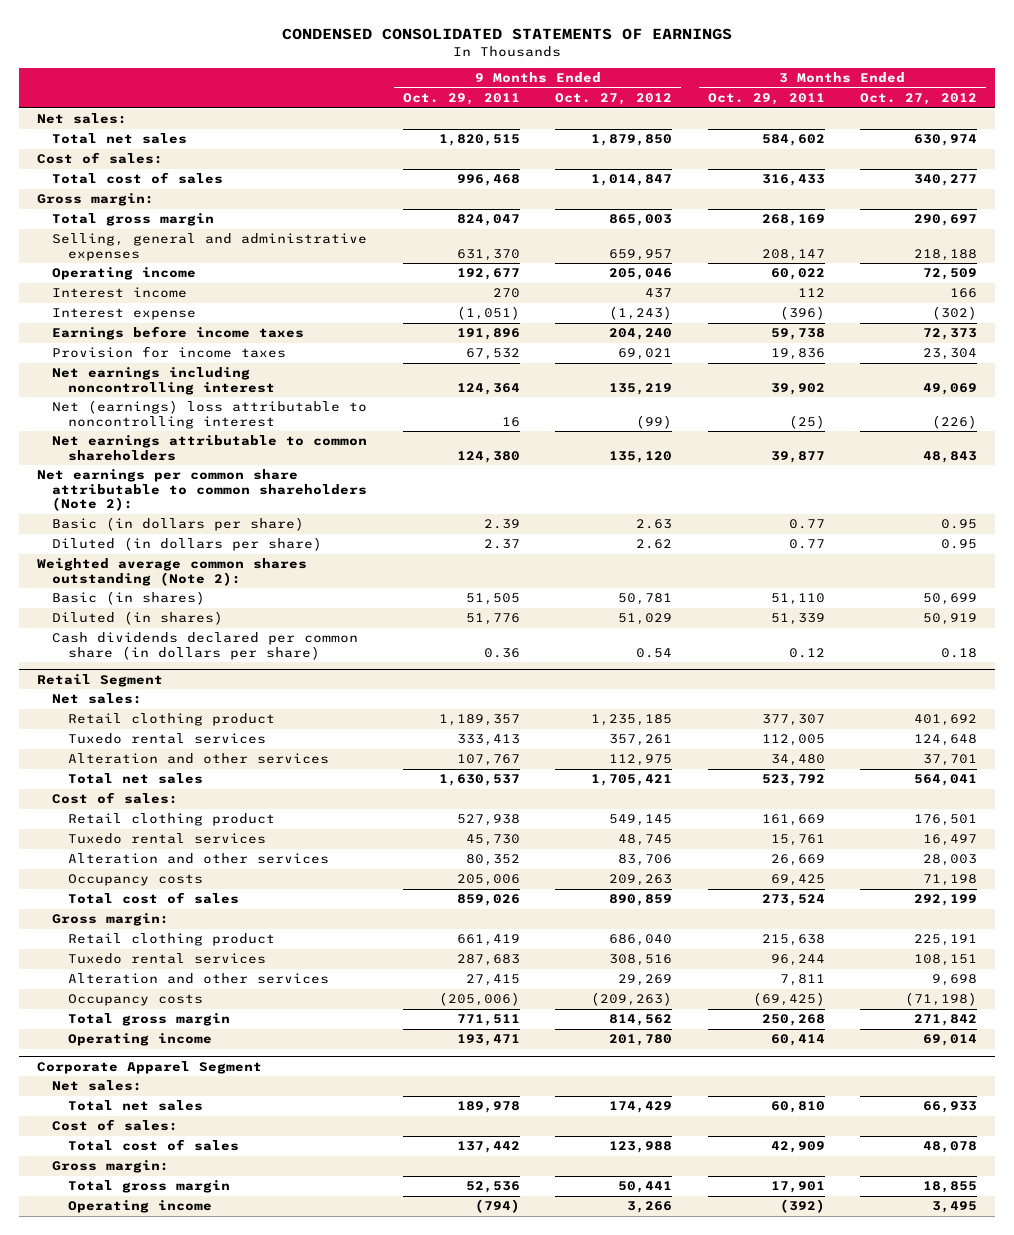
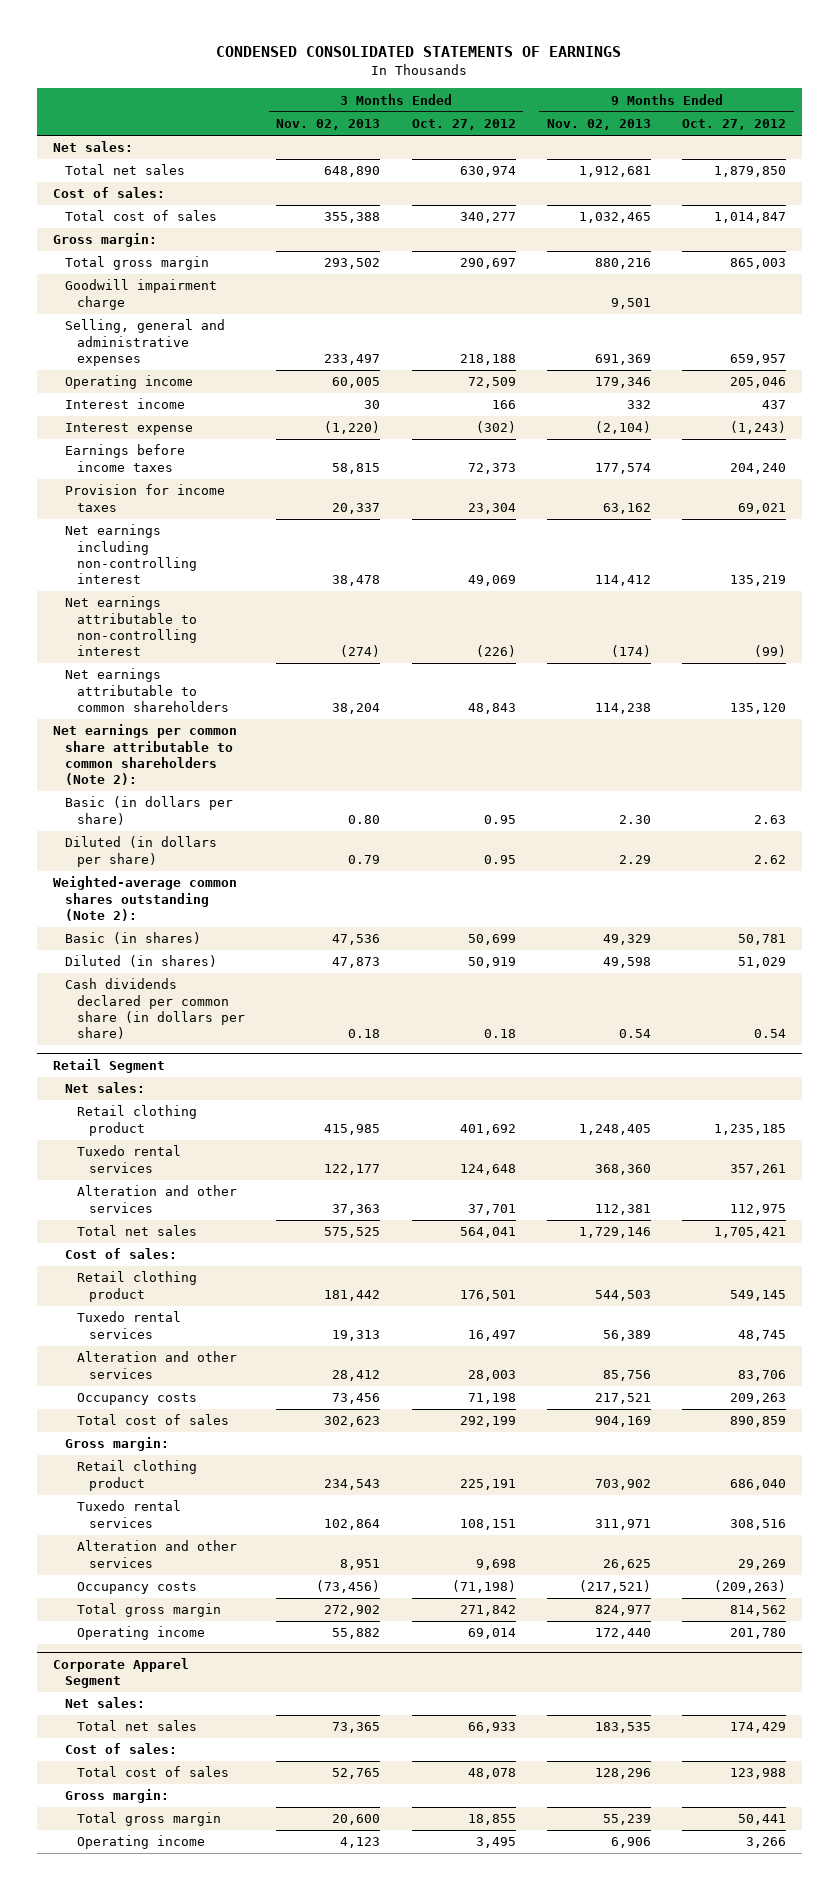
- | 9 Months Ended Oct. 29, 2011 | 9 Months Ended Oct. 27, 2012 | 3 Months Ended Oct. 29, 2011 | 3 Months Ended Oct. 27, 2012
+ | 3 Months Ended Nov. 02, 2013 | 3 Months Ended Oct. 27, 2012 | 9 Months Ended Nov. 02, 2013 | 9 Months Ended Oct. 27, 2012
+ Goodwill impairment charge | | | 9,501 |
- Net earnings including noncontrolling interest | 124,364 | 135,219 | 39,902 | 49,069
- Net (earnings) loss attributable to noncontrolling interest | 16 | (99) | (25) | (226)
+ Net earnings including non-controlling interest | 38,478 | 49,069 | 114,412 | 135,219
+ Net earnings attributable to non-controlling interest | (274) | (226) | (174) | (99)
- Weighted average common shares outstanding (Note 2):
+ Weighted-average common shares outstanding (Note 2):

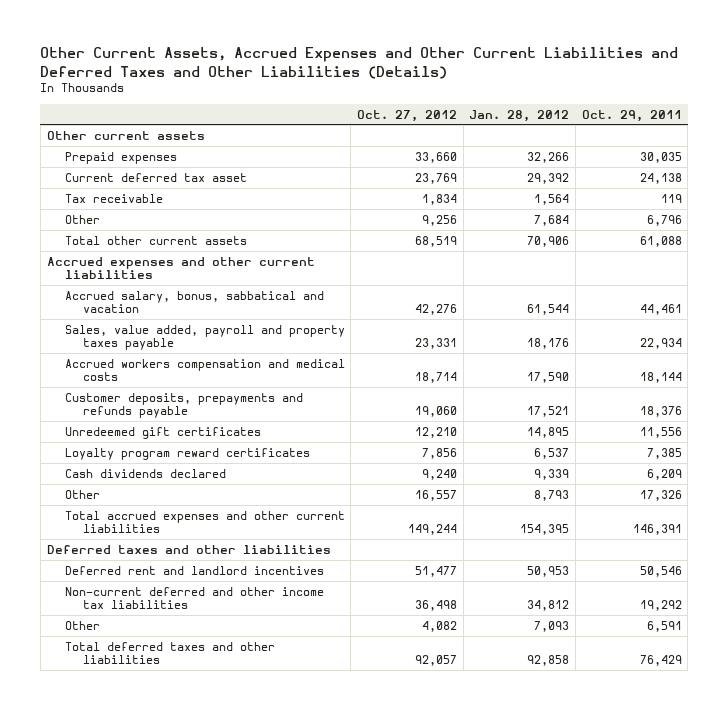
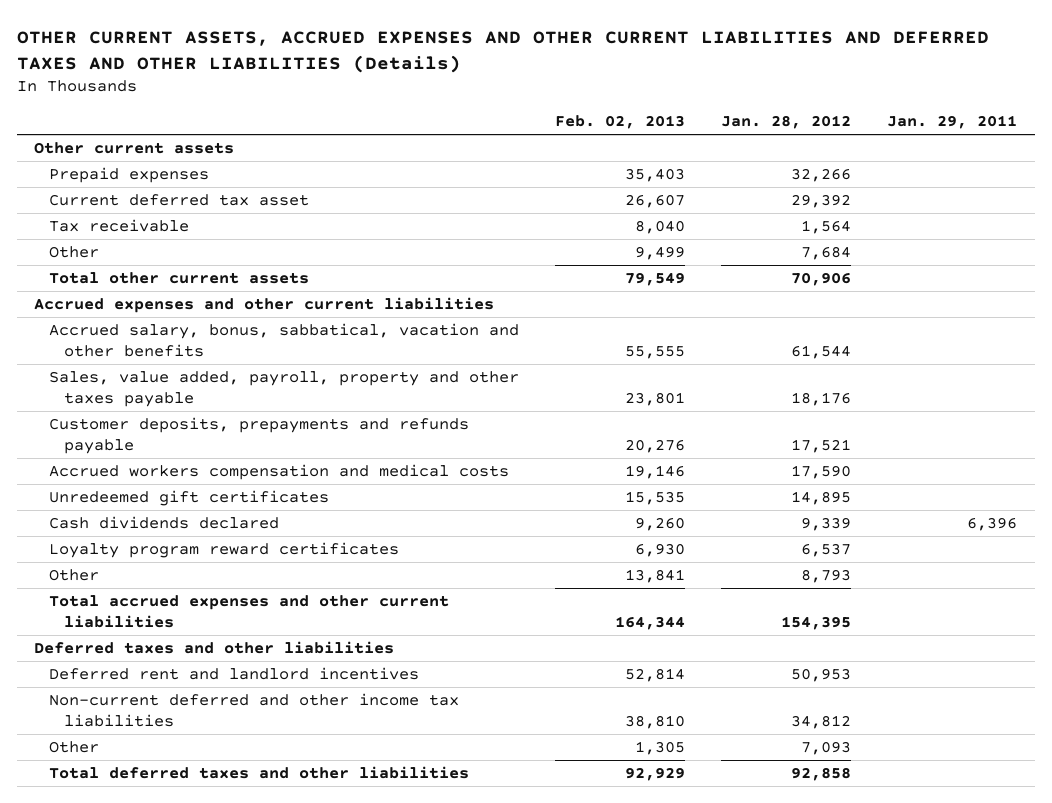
- Other Current Assets, Accrued Expenses and Other Current Liabilities and Deferred Taxes and Other Liabilities (Details)
+ OTHER CURRENT ASSETS, ACCRUED EXPENSES AND OTHER CURRENT LIABILITIES AND DEFERRED TAXES AND OTHER LIABILITIES (Details)
- | Oct. 27, 2012 | Jan. 28, 2012 | Oct. 29, 2011
+ | Feb. 02, 2013 | Jan. 28, 2012 | Jan. 29, 2011
- Accrued salary, bonus, sabbatical and vacation | 42,276 | 61,544 | 44,461
- Sales, value added, payroll and property taxes payable | 23,331 | 18,176 | 22,934
+ Accrued salary, bonus, sabbatical, vacation and other benefits | 55,555 | 61,544 |
+ Sales, value added, payroll, property and other taxes payable | 23,801 | 18,176 |
moved down: Accrued workers compensation and medical costs | 19,146 | 17,590 |
moved down: Loyalty program reward certificates | 6,930 | 6,537 |

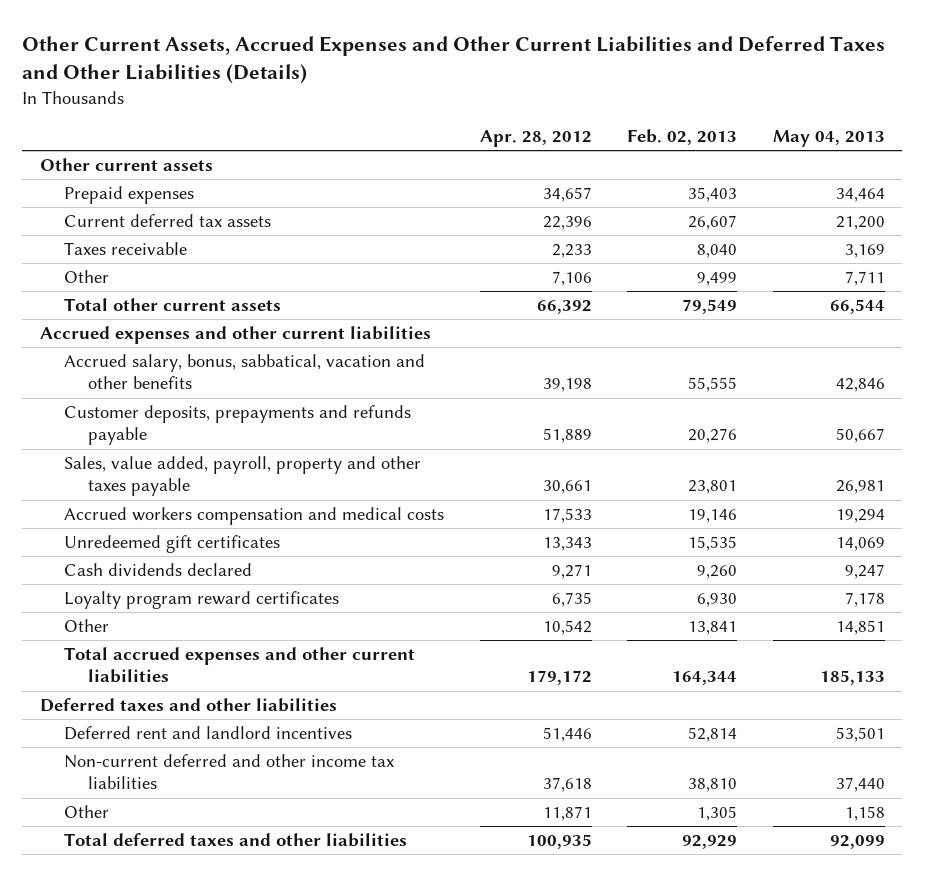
- OTHER CURRENT ASSETS, ACCRUED EXPENSES AND OTHER CURRENT LIABILITIES AND DEFERRED TAXES AND OTHER LIABILITIES (Details)
+ Other Current Assets, Accrued Expenses and Other Current Liabilities and Deferred Taxes and Other Liabilities (Details)
- | Feb. 02, 2013 | Jan. 28, 2012 | Jan. 29, 2011
+ | Apr. 28, 2012 | Feb. 02, 2013 | May 04, 2013
- Current deferred tax asset | 26,607 | 29,392 |
- Tax receivable | 8,040 | 1,564 |
+ Current deferred tax assets | 22,396 | 26,607 | 21,200
+ Taxes receivable | 2,233 | 8,040 | 3,169
moved down: Sales, value added, payroll, property and other taxes payable | 30,661 | 23,801 | 26,981

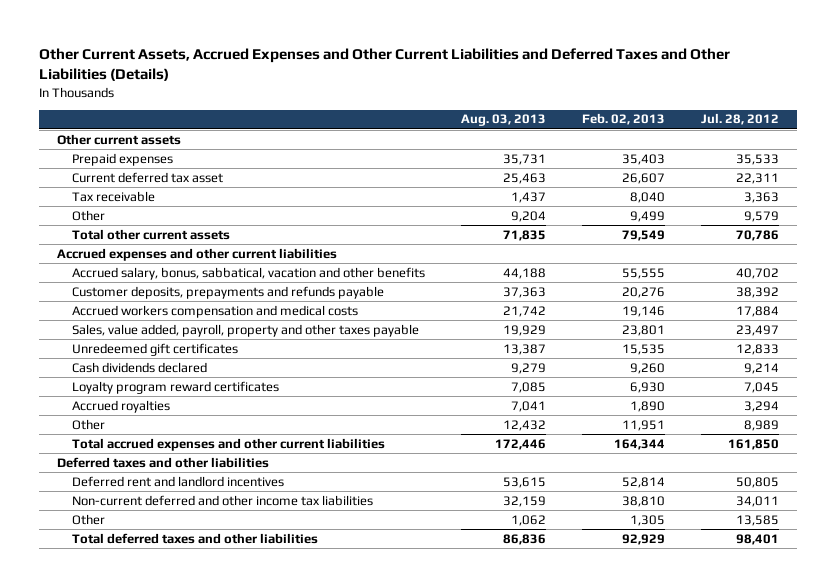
- | Apr. 28, 2012 | Feb. 02, 2013 | May 04, 2013
+ | Aug. 03, 2013 | Feb. 02, 2013 | Jul. 28, 2012
- Current deferred tax assets | 22,396 | 26,607 | 21,200
- Taxes receivable | 2,233 | 8,040 | 3,169
+ Current deferred tax asset | 25,463 | 26,607 | 22,311
+ Tax receivable | 1,437 | 8,040 | 3,363
moved down: Sales, value added, payroll, property and other taxes payable | 19,929 | 23,801 | 23,497
- Other | 10,542 | 13,841 | 14,851
+ Accrued royalties | 7,041 | 1,890 | 3,294
+ Other | 12,432 | 11,951 | 8,989

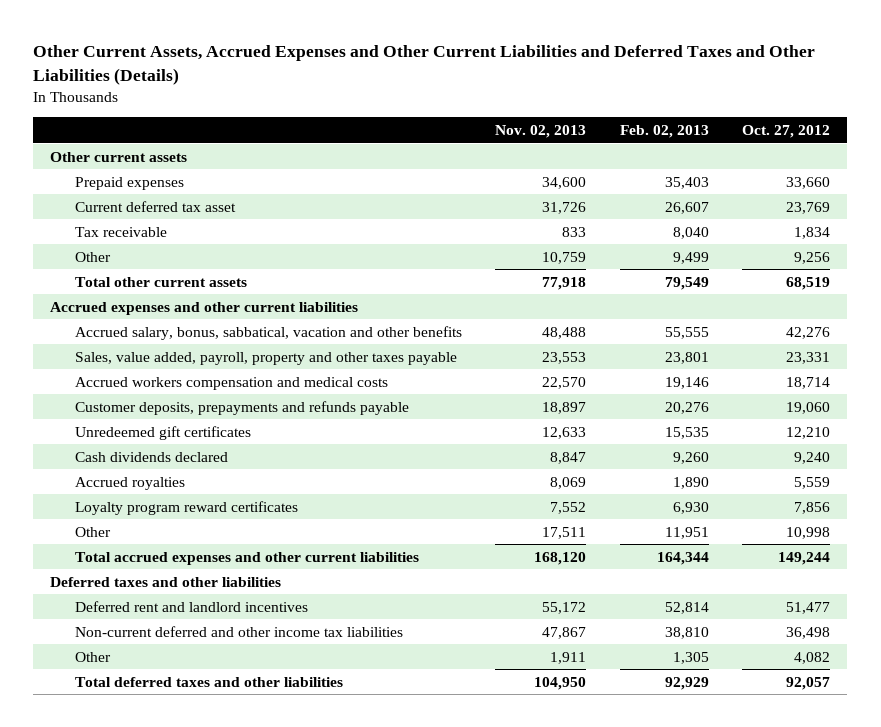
- | Aug. 03, 2013 | Feb. 02, 2013 | Jul. 28, 2012
+ | Nov. 02, 2013 | Feb. 02, 2013 | Oct. 27, 2012
moved down: Accrued workers compensation and medical costs | 22,570 | 19,146 | 18,714
moved down: Customer deposits, prepayments and refunds payable | 18,897 | 20,276 | 19,060
moved down: Loyalty program reward certificates | 7,552 | 6,930 | 7,856

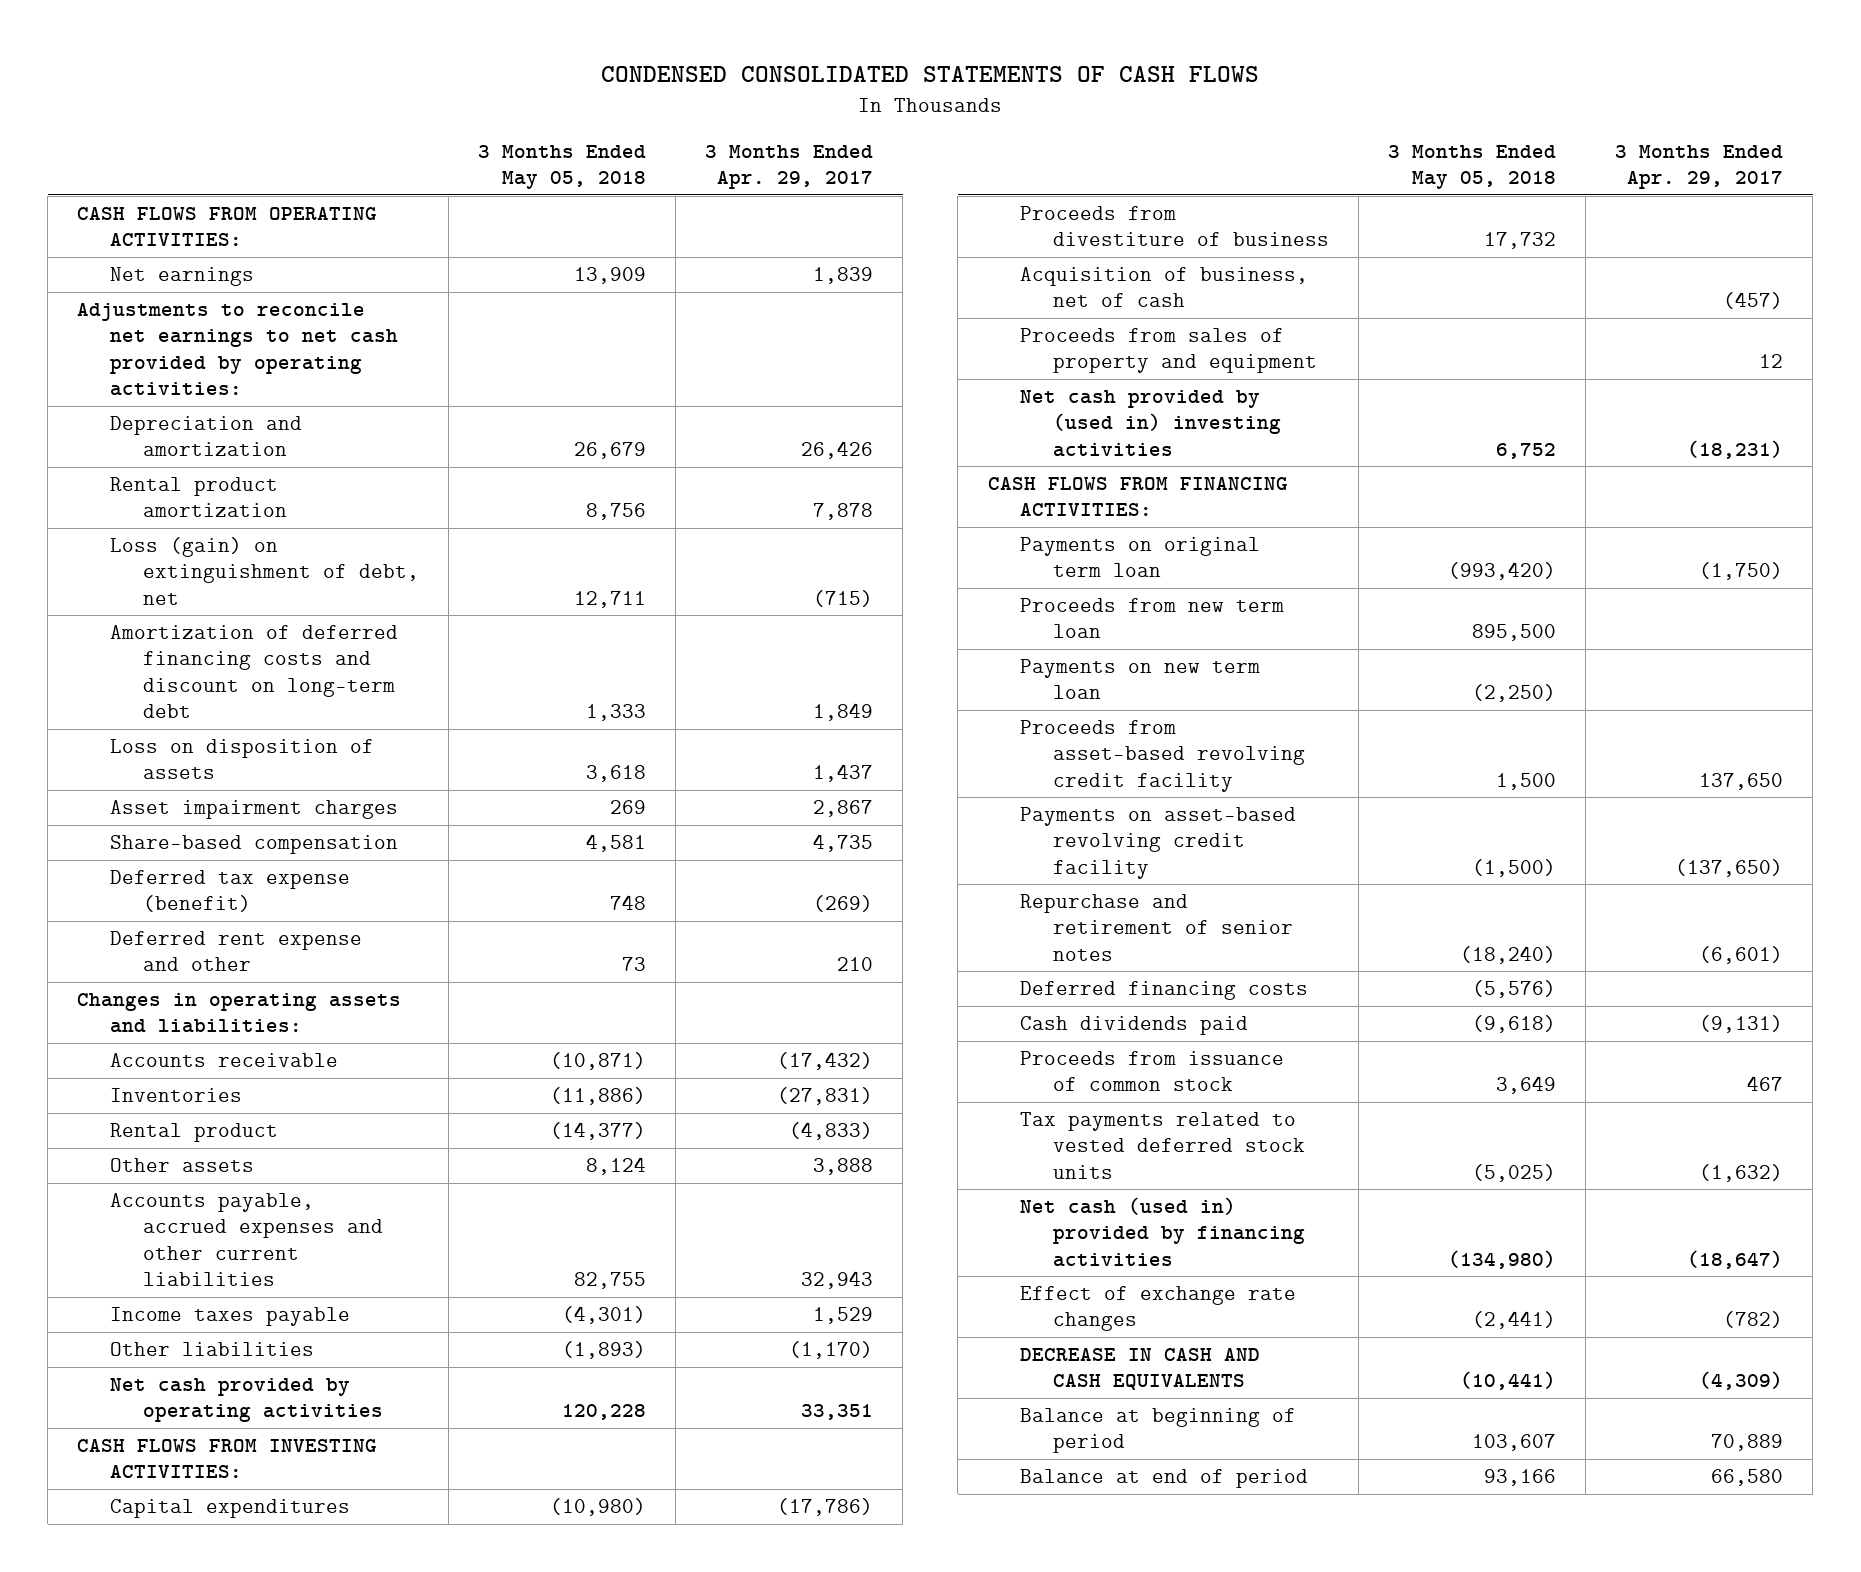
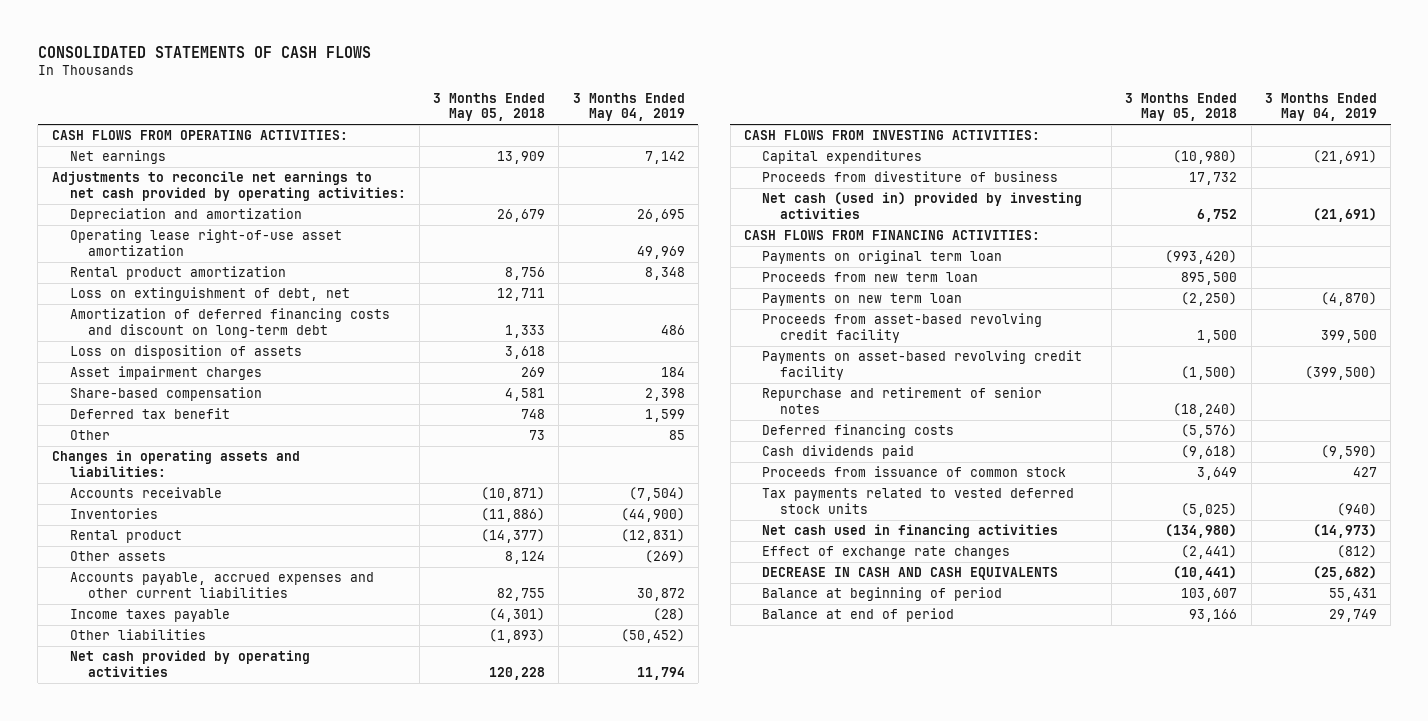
- CONDENSED CONSOLIDATED STATEMENTS OF CASH FLOWS
+ CONSOLIDATED STATEMENTS OF CASH FLOWS
- | 3 Months Ended May 05, 2018 | 3 Months Ended Apr. 29, 2017
+ | 3 Months Ended May 05, 2018 | 3 Months Ended May 04, 2019
+ Operating lease right-of-use asset amortization | | 49,969
- Loss (gain) on extinguishment of debt, net | 12,711 | (715)
+ Loss on extinguishment of debt, net | 12,711 |
- Deferred tax expense (benefit) | 748 | (269)
- Deferred rent expense and other | 73 | 210
+ Deferred tax benefit | 748 | 1,599
+ Other | 73 | 85
- Acquisition of business, net of cash | | (457)
- Proceeds from sales of property and equipment | | 12
- Net cash provided by (used in) investing activities | 6,752 | (18,231)
+ Net cash (used in) provided by investing activities | 6,752 | (21,691)
- Net cash (used in) provided by financing activities | (134,980) | (18,647)
+ Net cash used in financing activities | (134,980) | (14,973)

